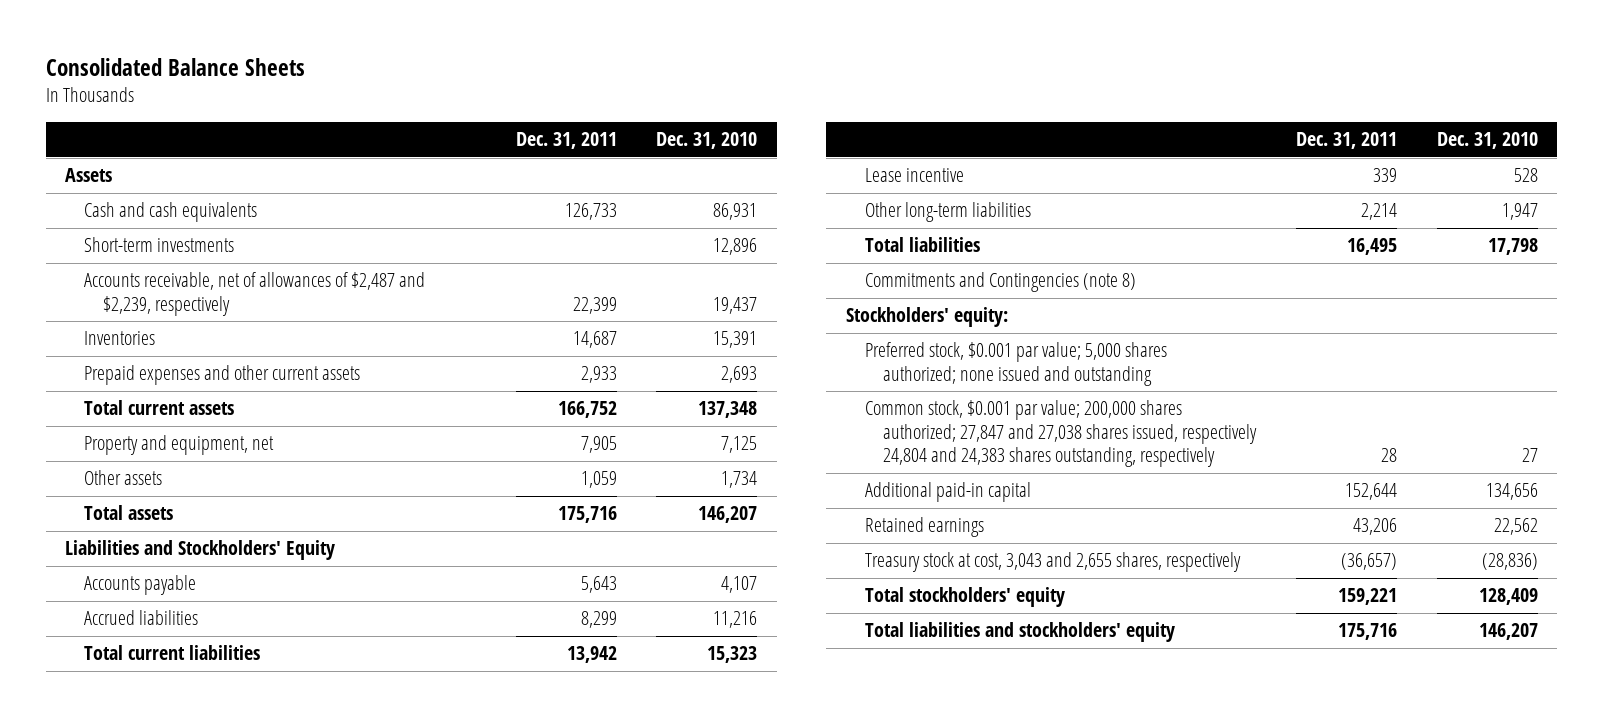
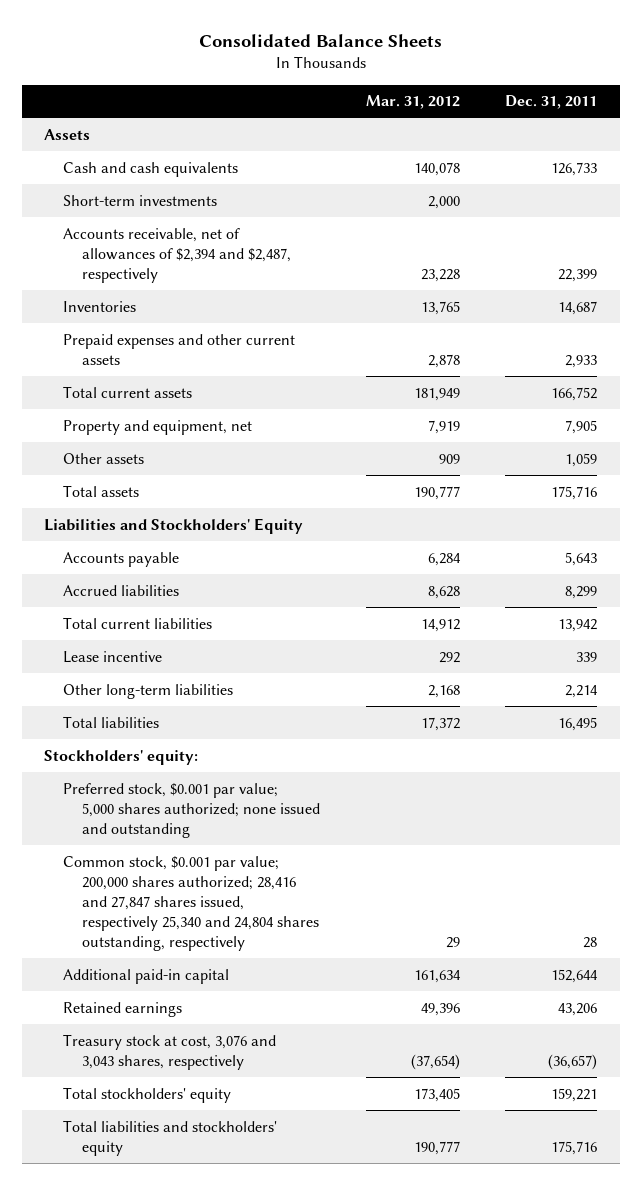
- | Dec. 31, 2011 | Dec. 31, 2010
+ | Mar. 31, 2012 | Dec. 31, 2011
- Accounts receivable, net of allowances of $2,487 and $2,239, respectively | 22,399 | 19,437
+ Accounts receivable, net of allowances of $2,394 and $2,487, respectively | 23,228 | 22,399
- Commitments and Contingencies (note 8)
- Common stock, $0.001 par value; 200,000 shares authorized; 27,847 and 27,038 shares issued, respectively 24,804 and 24,383 shares outstanding, respectively | 28 | 27
+ Common stock, $0.001 par value; 200,000 shares authorized; 28,416 and 27,847 shares issued, respectively 25,340 and 24,804 shares outstanding, respectively | 29 | 28
- Treasury stock at cost, 3,043 and 2,655 shares, respectively | (36,657) | (28,836)
+ Treasury stock at cost, 3,076 and 3,043 shares, respectively | (37,654) | (36,657)

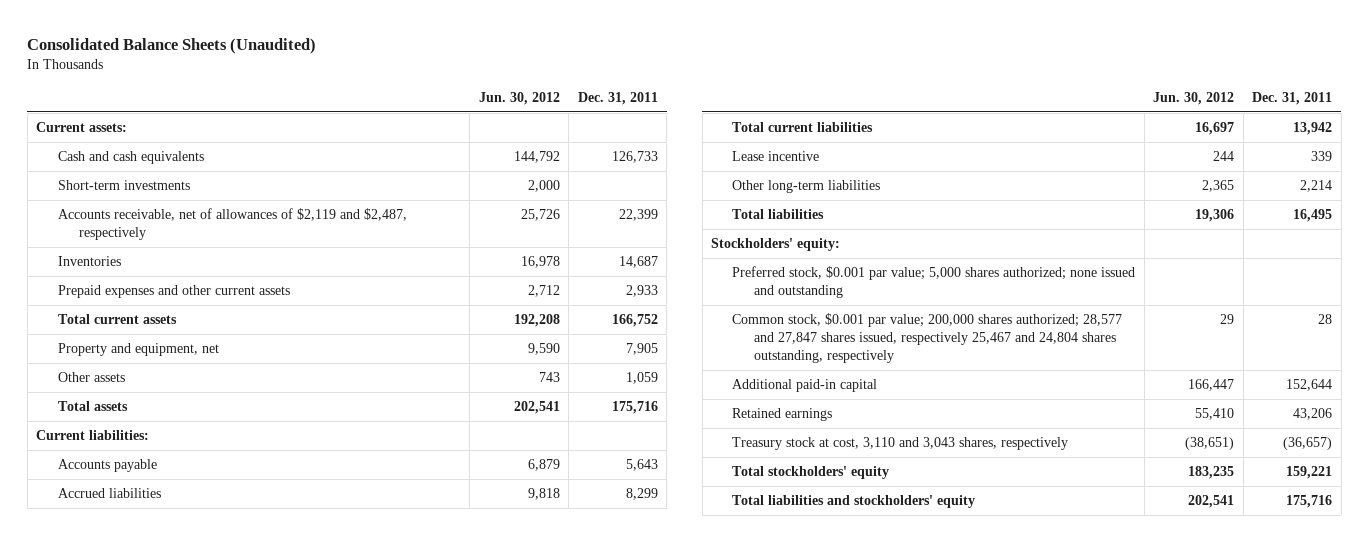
- Consolidated Balance Sheets
+ Consolidated Balance Sheets (Unaudited)
- | Mar. 31, 2012 | Dec. 31, 2011
+ | Jun. 30, 2012 | Dec. 31, 2011
- Assets
+ Current assets:
- Accounts receivable, net of allowances of $2,394 and $2,487, respectively | 23,228 | 22,399
+ Accounts receivable, net of allowances of $2,119 and $2,487, respectively | 25,726 | 22,399
- Liabilities and Stockholders' Equity
+ Current liabilities:
- Common stock, $0.001 par value; 200,000 shares authorized; 28,416 and 27,847 shares issued, respectively 25,340 and 24,804 shares outstanding, respectively | 29 | 28
+ Common stock, $0.001 par value; 200,000 shares authorized; 28,577 and 27,847 shares issued, respectively 25,467 and 24,804 shares outstanding, respectively | 29 | 28
- Treasury stock at cost, 3,076 and 3,043 shares, respectively | (37,654) | (36,657)
+ Treasury stock at cost, 3,110 and 3,043 shares, respectively | (38,651) | (36,657)

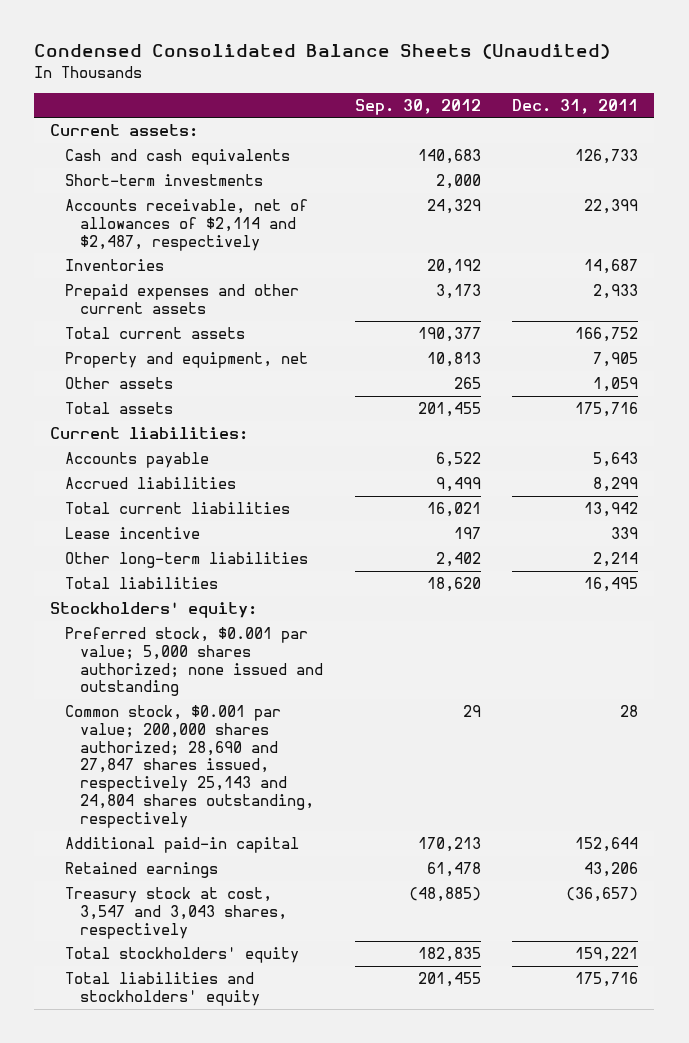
- Consolidated Balance Sheets (Unaudited)
+ Condensed Consolidated Balance Sheets (Unaudited)
- | Jun. 30, 2012 | Dec. 31, 2011
+ | Sep. 30, 2012 | Dec. 31, 2011
- Accounts receivable, net of allowances of $2,119 and $2,487, respectively | 25,726 | 22,399
+ Accounts receivable, net of allowances of $2,114 and $2,487, respectively | 24,329 | 22,399
- Common stock, $0.001 par value; 200,000 shares authorized; 28,577 and 27,847 shares issued, respectively 25,467 and 24,804 shares outstanding, respectively | 29 | 28
+ Common stock, $0.001 par value; 200,000 shares authorized; 28,690 and 27,847 shares issued, respectively 25,143 and 24,804 shares outstanding, respectively | 29 | 28
- Treasury stock at cost, 3,110 and 3,043 shares, respectively | (38,651) | (36,657)
+ Treasury stock at cost, 3,547 and 3,043 shares, respectively | (48,885) | (36,657)

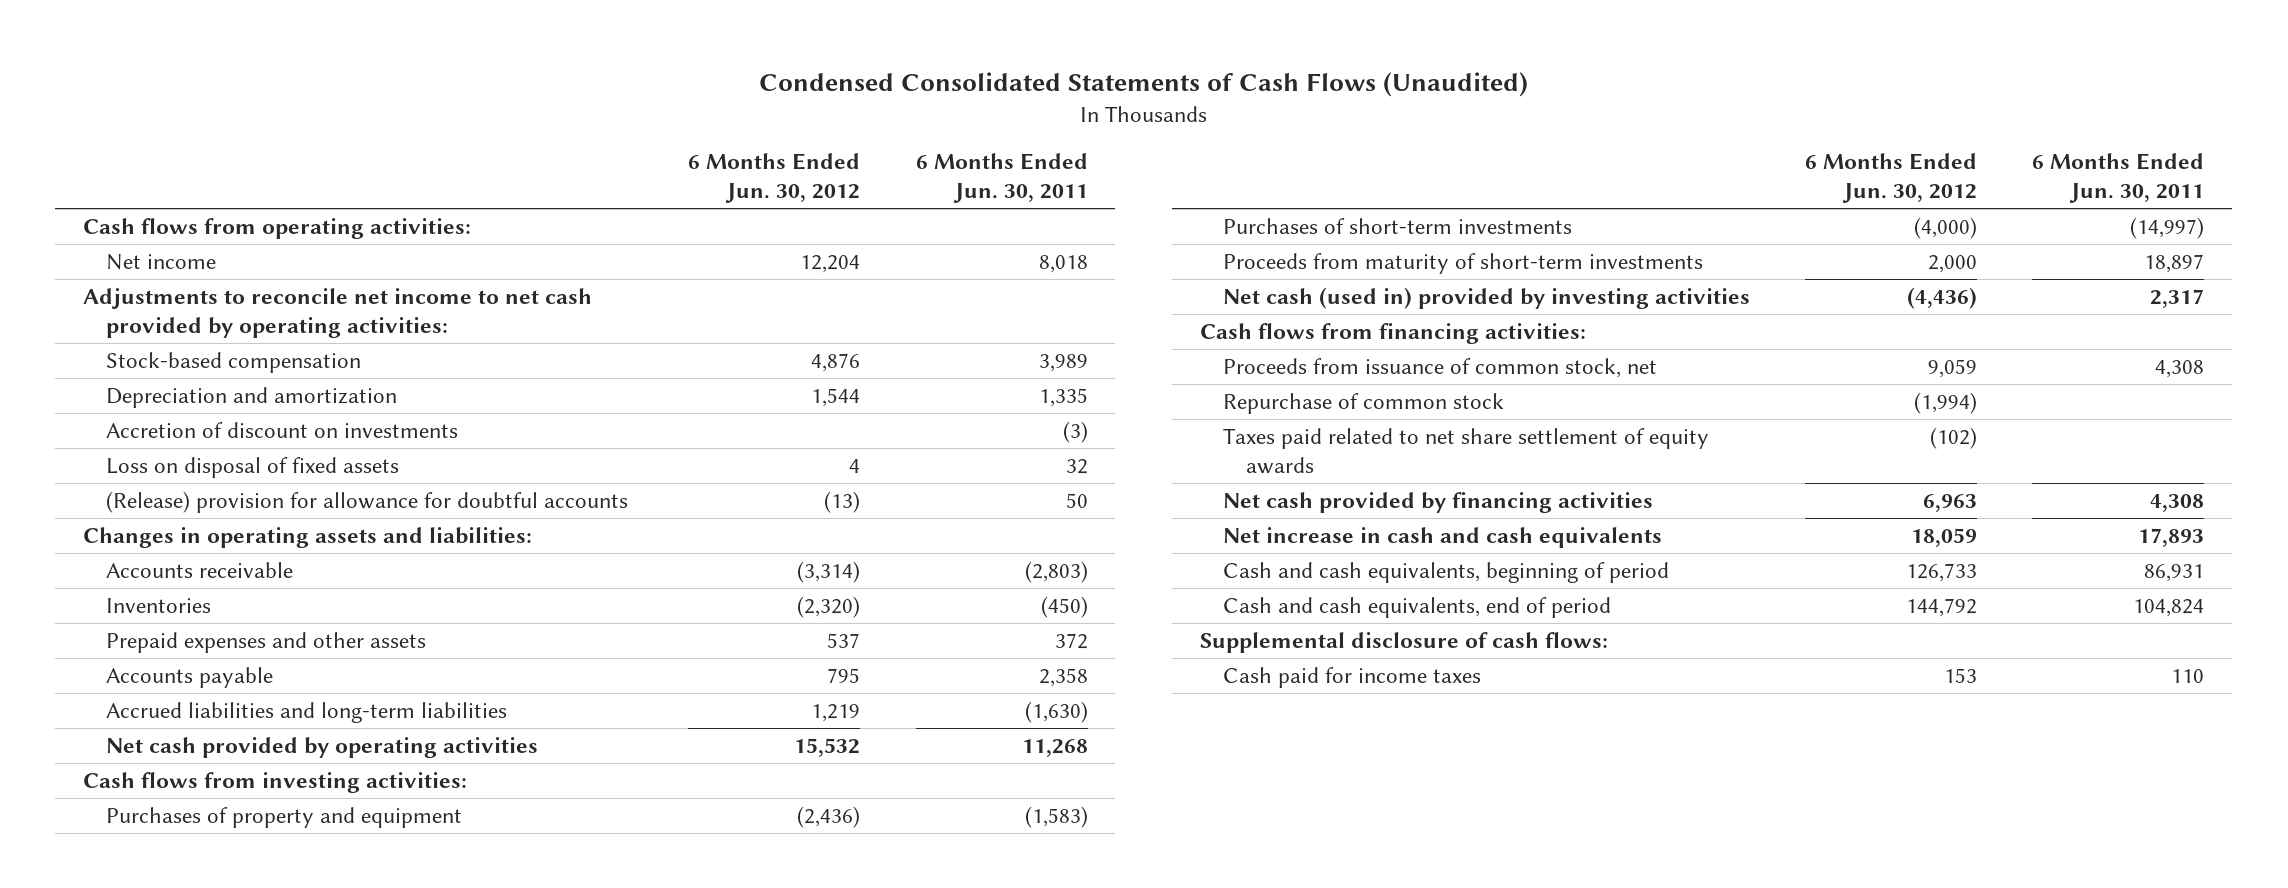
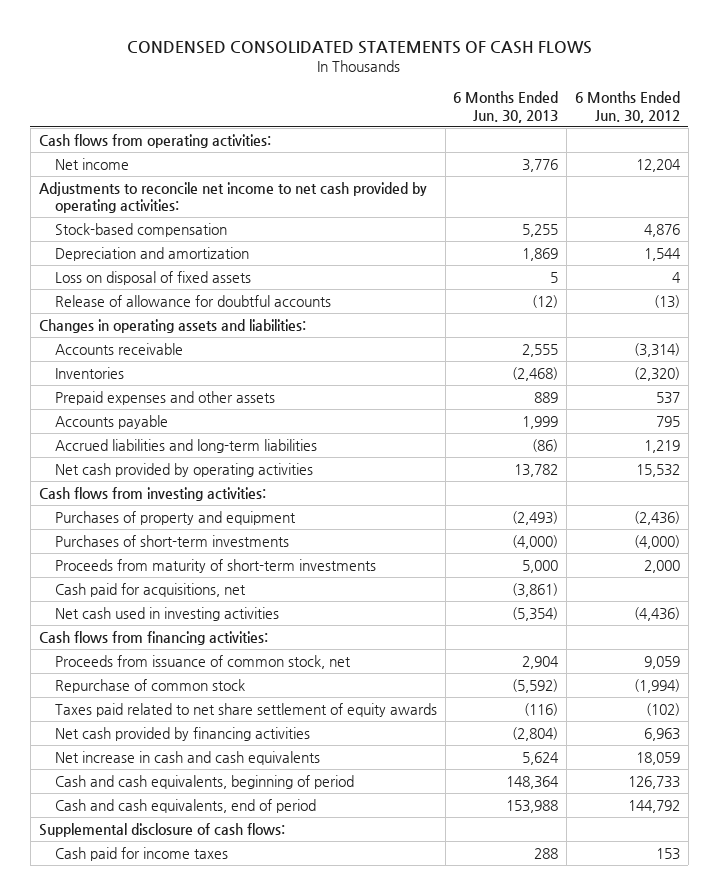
- Condensed Consolidated Statements of Cash Flows (Unaudited)
+ CONDENSED CONSOLIDATED STATEMENTS OF CASH FLOWS
- | 6 Months Ended Jun. 30, 2012 | 6 Months Ended Jun. 30, 2011
+ | 6 Months Ended Jun. 30, 2013 | 6 Months Ended Jun. 30, 2012
- Accretion of discount on investments | | (3)
- (Release) provision for allowance for doubtful accounts | (13) | 50
+ Release of allowance for doubtful accounts | (12) | (13)
- Net cash (used in) provided by investing activities | (4,436) | 2,317
+ Cash paid for acquisitions, net | (3,861) |
+ Net cash used in investing activities | (5,354) | (4,436)

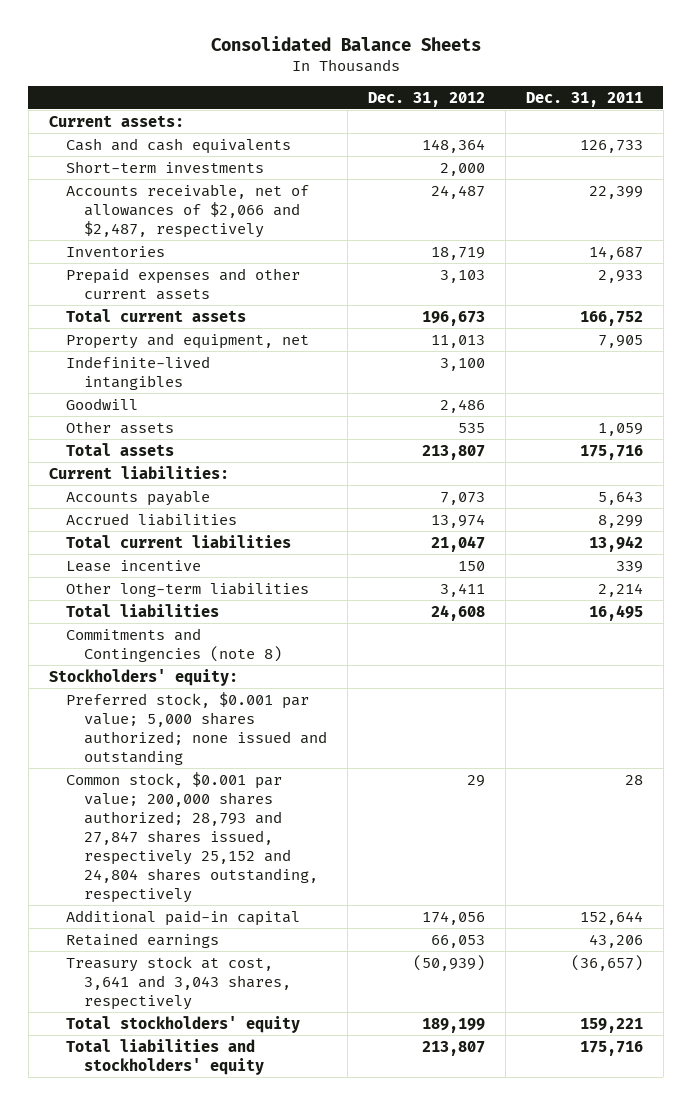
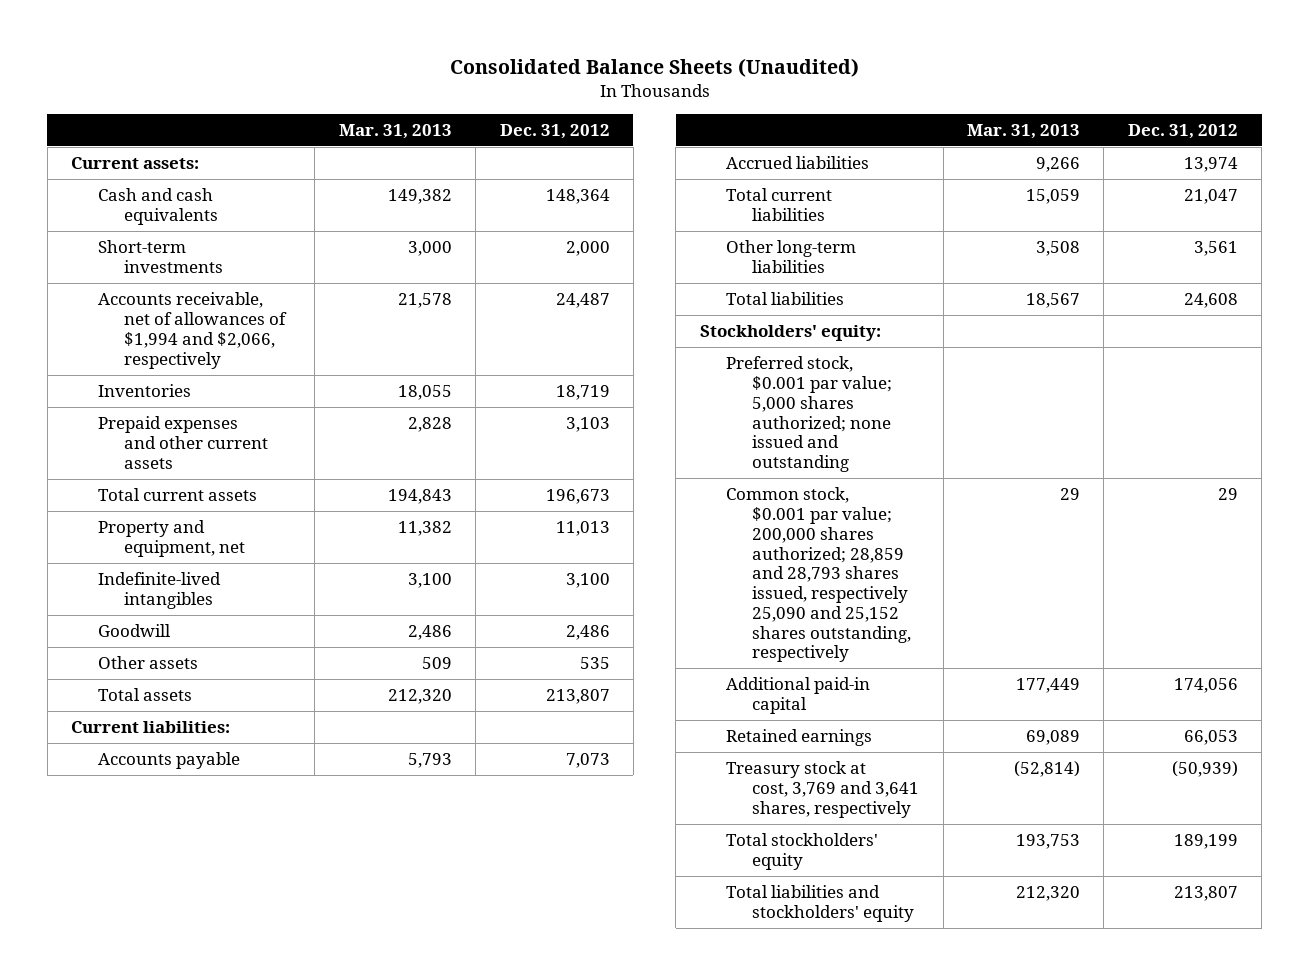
- Consolidated Balance Sheets
+ Consolidated Balance Sheets (Unaudited)
- | Dec. 31, 2012 | Dec. 31, 2011
+ | Mar. 31, 2013 | Dec. 31, 2012
- Accounts receivable, net of allowances of $2,066 and $2,487, respectively | 24,487 | 22,399
+ Accounts receivable, net of allowances of $1,994 and $2,066, respectively | 21,578 | 24,487
- Lease incentive | 150 | 339
- Other long-term liabilities | 3,411 | 2,214
+ Other long-term liabilities | 3,508 | 3,561
- Commitments and Contingencies (note 8)
- Common stock, $0.001 par value; 200,000 shares authorized; 28,793 and 27,847 shares issued, respectively 25,152 and 24,804 shares outstanding, respectively | 29 | 28
+ Common stock, $0.001 par value; 200,000 shares authorized; 28,859 and 28,793 shares issued, respectively 25,090 and 25,152 shares outstanding, respectively | 29 | 29
- Treasury stock at cost, 3,641 and 3,043 shares, respectively | (50,939) | (36,657)
+ Treasury stock at cost, 3,769 and 3,641 shares, respectively | (52,814) | (50,939)

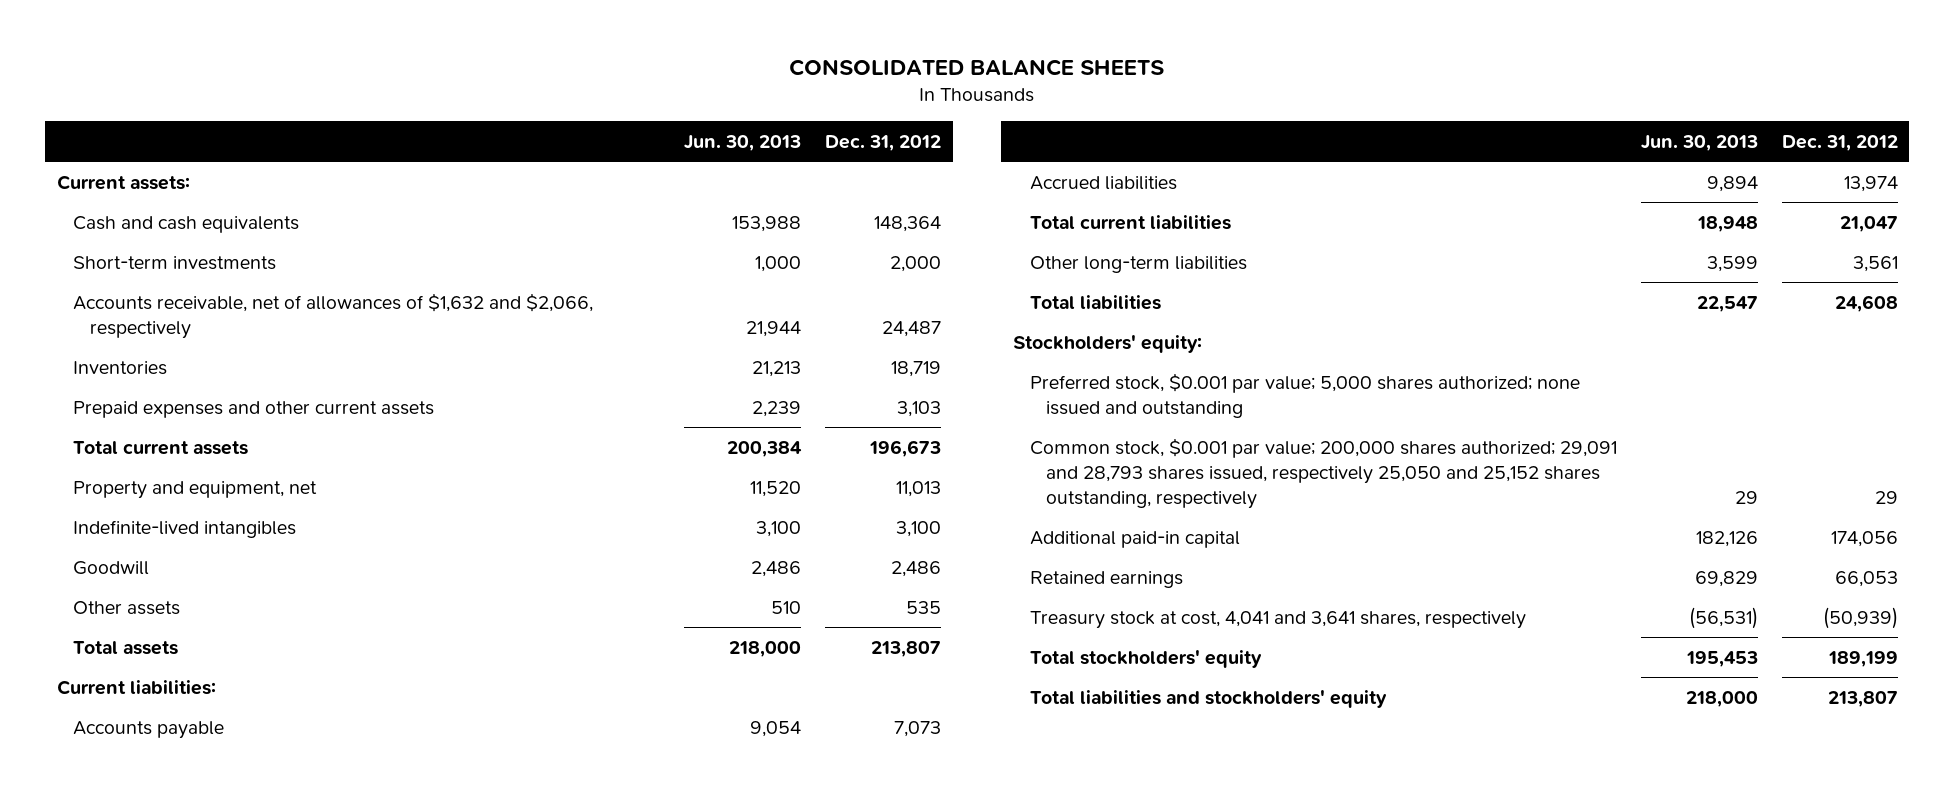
- Consolidated Balance Sheets (Unaudited)
+ CONSOLIDATED BALANCE SHEETS
- | Mar. 31, 2013 | Dec. 31, 2012
+ | Jun. 30, 2013 | Dec. 31, 2012
- Accounts receivable, net of allowances of $1,994 and $2,066, respectively | 21,578 | 24,487
+ Accounts receivable, net of allowances of $1,632 and $2,066, respectively | 21,944 | 24,487
- Common stock, $0.001 par value; 200,000 shares authorized; 28,859 and 28,793 shares issued, respectively 25,090 and 25,152 shares outstanding, respectively | 29 | 29
+ Common stock, $0.001 par value; 200,000 shares authorized; 29,091 and 28,793 shares issued, respectively 25,050 and 25,152 shares outstanding, respectively | 29 | 29
- Treasury stock at cost, 3,769 and 3,641 shares, respectively | (52,814) | (50,939)
+ Treasury stock at cost, 4,041 and 3,641 shares, respectively | (56,531) | (50,939)

